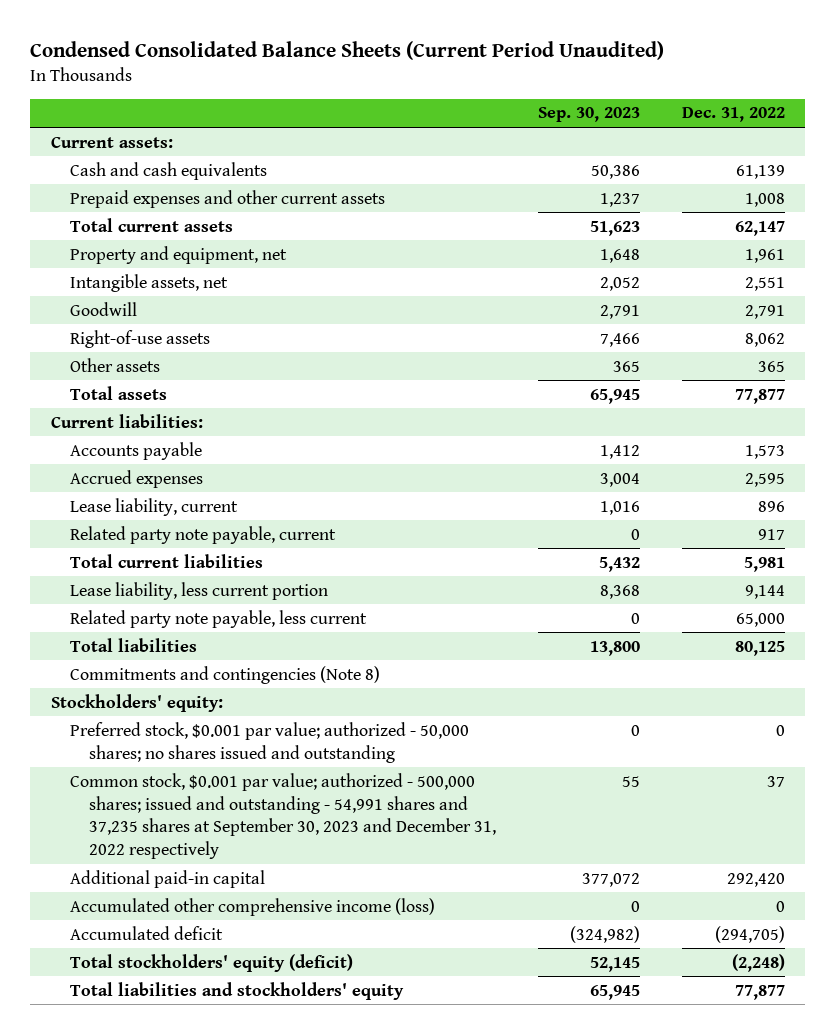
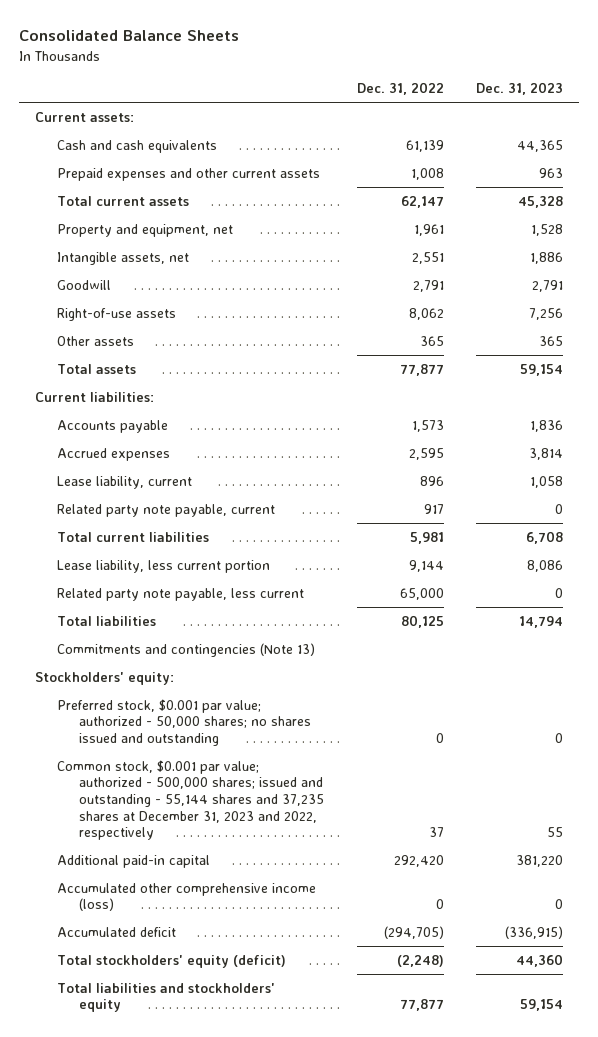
- Condensed Consolidated Balance Sheets (Current Period Unaudited)
+ Consolidated Balance Sheets
- | Sep. 30, 2023 | Dec. 31, 2022
+ | Dec. 31, 2022 | Dec. 31, 2023
- Commitments and contingencies (Note 8)
+ Commitments and contingencies (Note 13)
- Common stock, $0.001 par value; authorized - 500,000 shares; issued and outstanding - 54,991 shares and 37,235 shares at September 30, 2023 and December 31, 2022 respectively | 55 | 37
+ Common stock, $0.001 par value; authorized - 500,000 shares; issued and outstanding - 55,144 shares and 37,235 shares at December 31, 2023 and 2022, respectively | 37 | 55

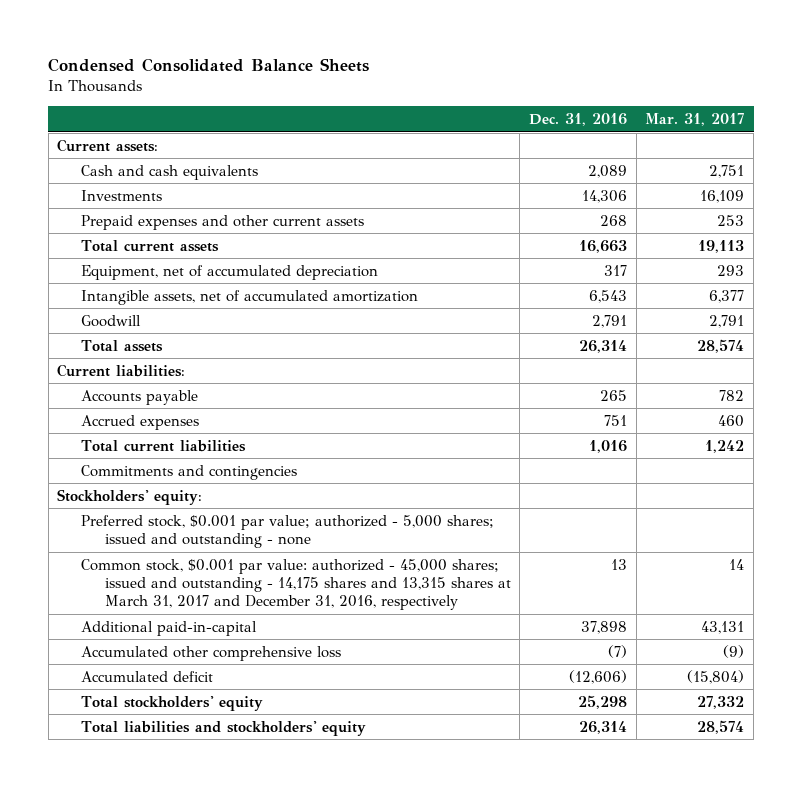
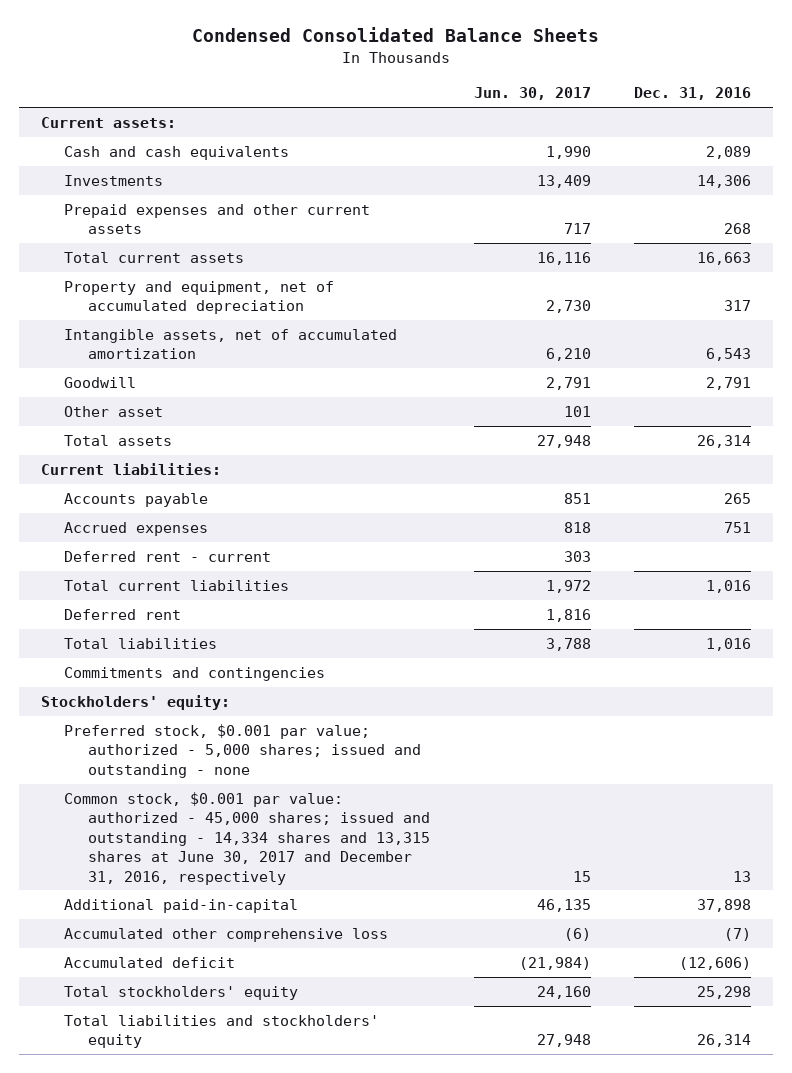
- | Dec. 31, 2016 | Mar. 31, 2017
+ | Jun. 30, 2017 | Dec. 31, 2016
- Equipment, net of accumulated depreciation | 317 | 293
+ Property and equipment, net of accumulated depreciation | 2,730 | 317
+ Other asset | 101 |
+ Deferred rent - current | 303 |
+ Deferred rent | 1,816 |
+ Total liabilities | 3,788 | 1,016
- Common stock, $0.001 par value: authorized - 45,000 shares; issued and outstanding - 14,175 shares and 13,315 shares at March 31, 2017 and December 31, 2016, respectively | 13 | 14
+ Common stock, $0.001 par value: authorized - 45,000 shares; issued and outstanding - 14,334 shares and 13,315 shares at June 30, 2017 and December 31, 2016, respectively | 15 | 13

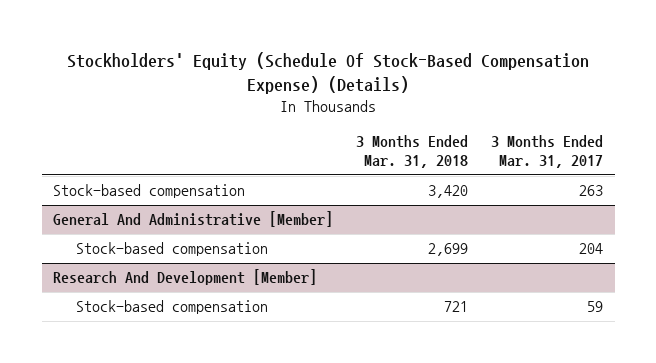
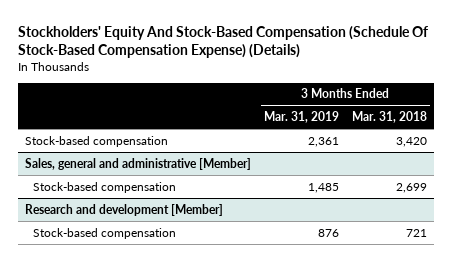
- Stockholders' Equity (Schedule Of Stock-Based Compensation Expense) (Details)
+ Stockholders' Equity And Stock-Based Compensation (Schedule Of Stock-Based Compensation Expense) (Details)
- | 3 Months Ended Mar. 31, 2018 | 3 Months Ended Mar. 31, 2017
+ | 3 Months Ended Mar. 31, 2019 | 3 Months Ended Mar. 31, 2018
- General And Administrative [Member]
+ Sales, general and administrative [Member]
- Research And Development [Member]
+ Research and development [Member]

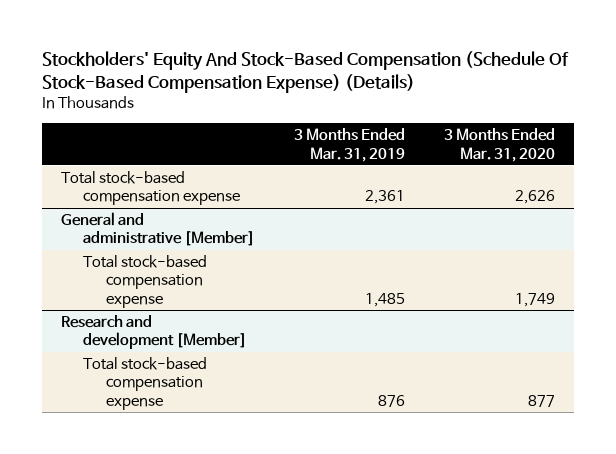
- | 3 Months Ended Mar. 31, 2019 | 3 Months Ended Mar. 31, 2018
+ | 3 Months Ended Mar. 31, 2019 | 3 Months Ended Mar. 31, 2020
- Stock-based compensation | 2,361 | 3,420
- Sales, general and administrative [Member]
- Stock-based compensation | 1,485 | 2,699
+ Total stock-based compensation expense | 2,361 | 2,626
+ General and administrative [Member]
+ Total stock-based compensation expense | 1,485 | 1,749
@ Research and development [Member]
- Stock-based compensation | 876 | 721
+ Total stock-based compensation expense | 876 | 877

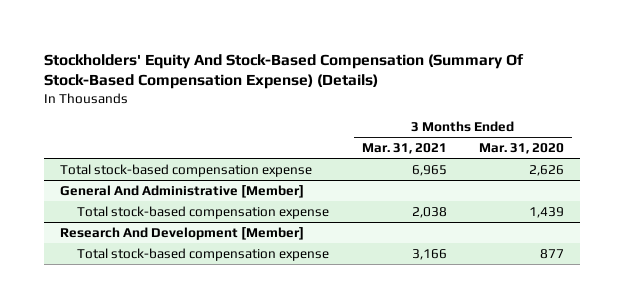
- Stockholders' Equity And Stock-Based Compensation (Schedule Of Stock-Based Compensation Expense) (Details)
+ Stockholders' Equity And Stock-Based Compensation (Summary Of Stock-Based Compensation Expense) (Details)
- | 3 Months Ended Mar. 31, 2019 | 3 Months Ended Mar. 31, 2020
+ | 3 Months Ended Mar. 31, 2021 | 3 Months Ended Mar. 31, 2020
- General and administrative [Member]
- Total stock-based compensation expense | 1,485 | 1,749
- Research and development [Member]
+ General And Administrative [Member]
+ Total stock-based compensation expense | 2,038 | 1,439
+ Research And Development [Member]

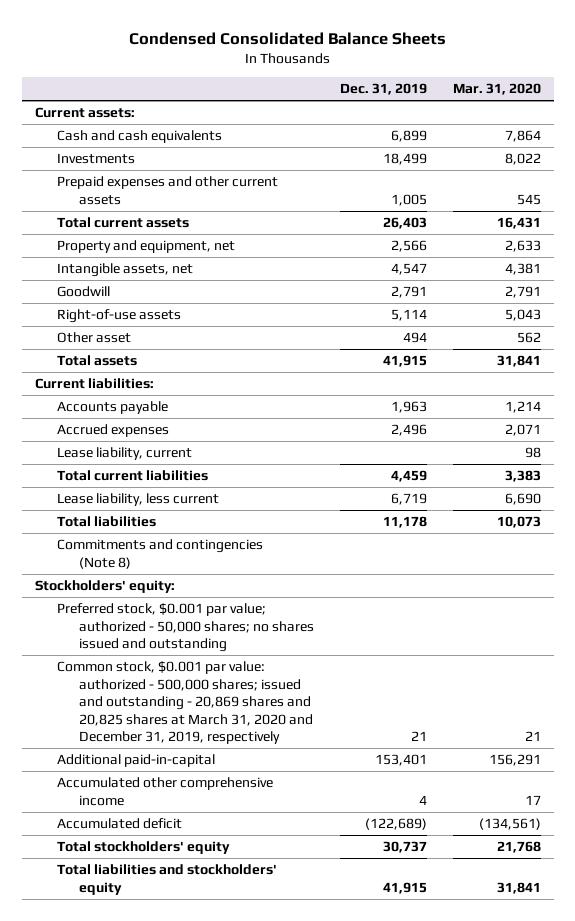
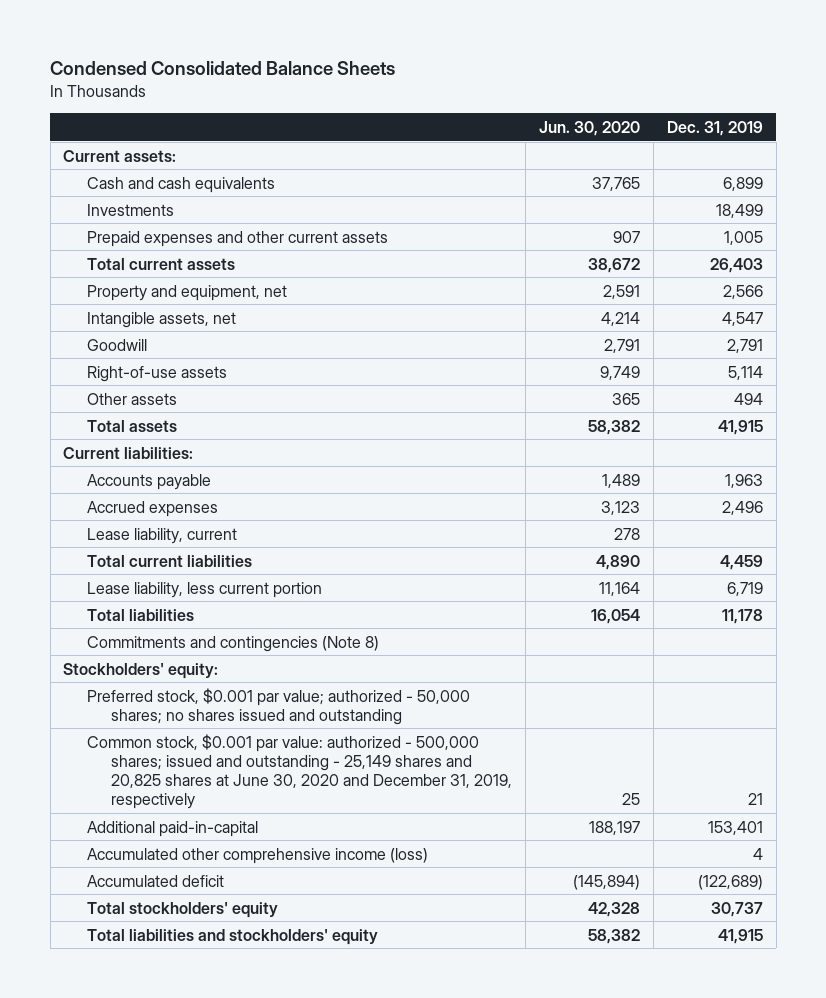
- | Dec. 31, 2019 | Mar. 31, 2020
+ | Jun. 30, 2020 | Dec. 31, 2019
- Other asset | 494 | 562
+ Other assets | 365 | 494
- Lease liability, less current | 6,719 | 6,690
+ Lease liability, less current portion | 11,164 | 6,719
- Common stock, $0.001 par value: authorized - 500,000 shares; issued and outstanding - 20,869 shares and 20,825 shares at March 31, 2020 and December 31, 2019, respectively | 21 | 21
+ Common stock, $0.001 par value: authorized - 500,000 shares; issued and outstanding - 25,149 shares and 20,825 shares at June 30, 2020 and December 31, 2019, respectively | 25 | 21
- Accumulated other comprehensive income | 4 | 17
+ Accumulated other comprehensive income (loss) | | 4

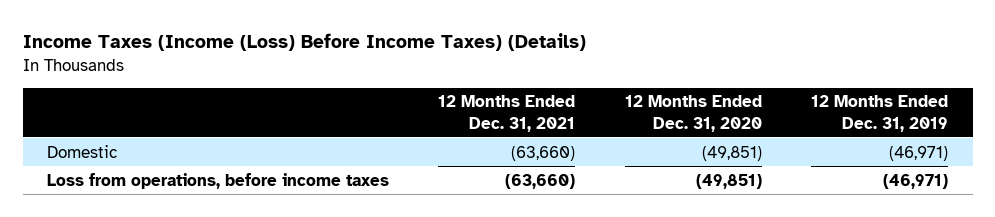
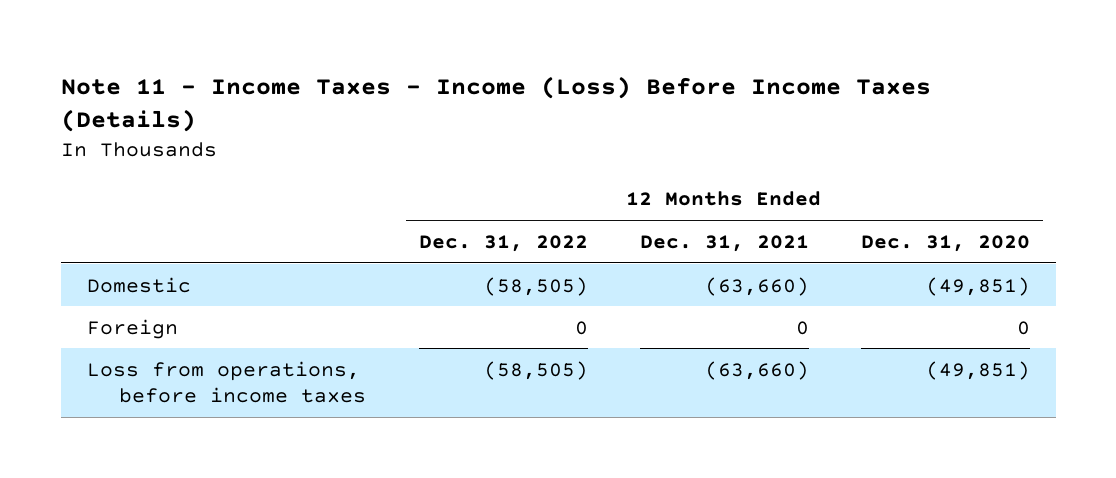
- Income Taxes (Income (Loss) Before Income Taxes) (Details)
+ Note 11 - Income Taxes - Income (Loss) Before Income Taxes (Details)
- | 12 Months Ended Dec. 31, 2021 | 12 Months Ended Dec. 31, 2020 | 12 Months Ended Dec. 31, 2019
+ | 12 Months Ended Dec. 31, 2022 | 12 Months Ended Dec. 31, 2021 | 12 Months Ended Dec. 31, 2020
+ Foreign | 0 | 0 | 0

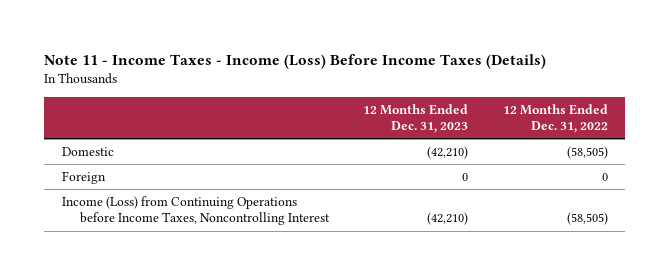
- | 12 Months Ended Dec. 31, 2022 | 12 Months Ended Dec. 31, 2021 | 12 Months Ended Dec. 31, 2020
+ | 12 Months Ended Dec. 31, 2023 | 12 Months Ended Dec. 31, 2022
- Loss from operations, before income taxes | (58,505) | (63,660) | (49,851)
+ Income (Loss) from Continuing Operations before Income Taxes, Noncontrolling Interest | (42,210) | (58,505)

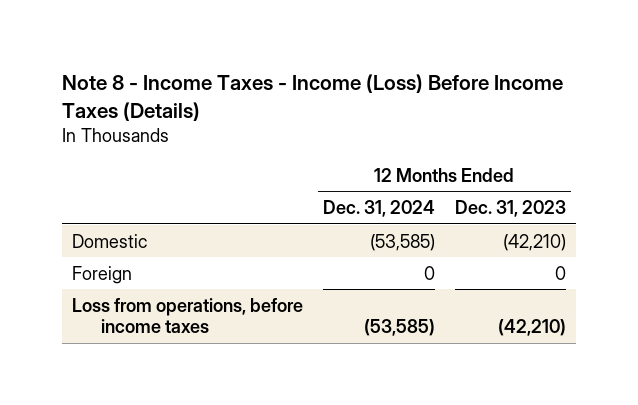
- Note 11 - Income Taxes - Income (Loss) Before Income Taxes (Details)
+ Note 8 - Income Taxes - Income (Loss) Before Income Taxes (Details)
- | 12 Months Ended Dec. 31, 2023 | 12 Months Ended Dec. 31, 2022
+ | 12 Months Ended Dec. 31, 2024 | 12 Months Ended Dec. 31, 2023
- Income (Loss) from Continuing Operations before Income Taxes, Noncontrolling Interest | (42,210) | (58,505)
+ Loss from operations, before income taxes | (53,585) | (42,210)

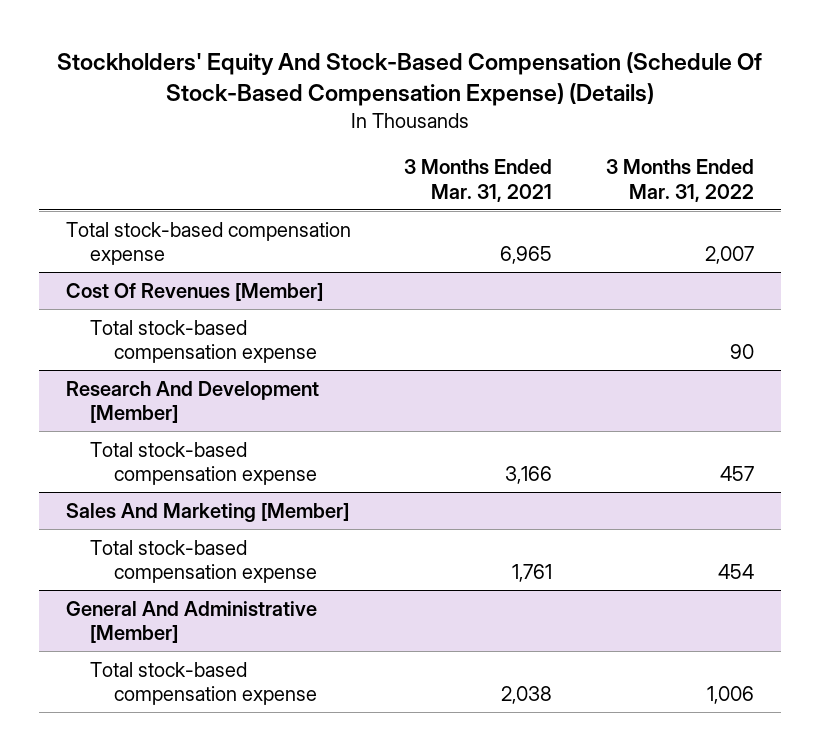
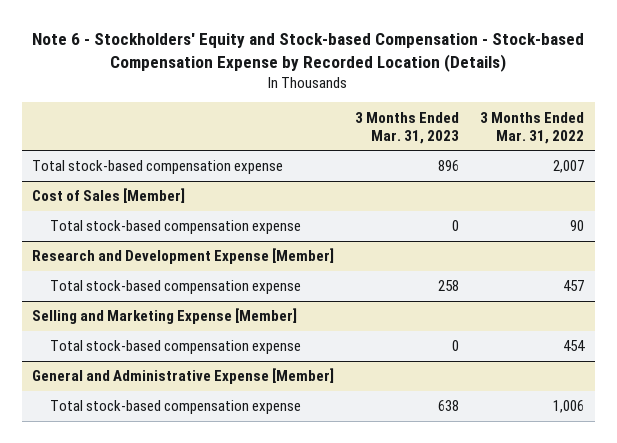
- Stockholders' Equity And Stock-Based Compensation (Schedule Of Stock-Based Compensation Expense) (Details)
+ Note 6 - Stockholders' Equity and Stock-based Compensation - Stock-based Compensation Expense by Recorded Location (Details)
- | 3 Months Ended Mar. 31, 2021 | 3 Months Ended Mar. 31, 2022
+ | 3 Months Ended Mar. 31, 2023 | 3 Months Ended Mar. 31, 2022
- Cost Of Revenues [Member]
+ Cost of Sales [Member]
- Research And Development [Member]
+ Research and Development Expense [Member]
- Sales And Marketing [Member]
+ Selling and Marketing Expense [Member]
- General And Administrative [Member]
+ General and Administrative Expense [Member]

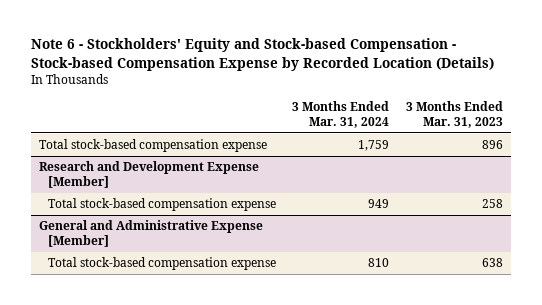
- | 3 Months Ended Mar. 31, 2023 | 3 Months Ended Mar. 31, 2022
+ | 3 Months Ended Mar. 31, 2024 | 3 Months Ended Mar. 31, 2023
- Cost of Sales [Member]
- Total stock-based compensation expense | 0 | 90
- Selling and Marketing Expense [Member]
- Total stock-based compensation expense | 0 | 454

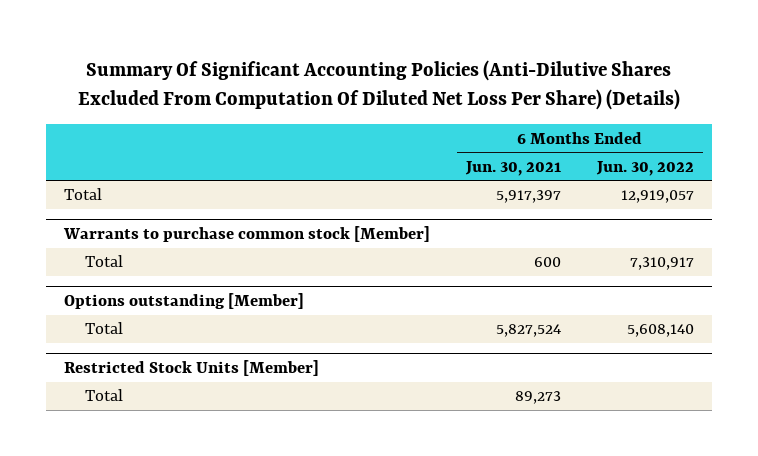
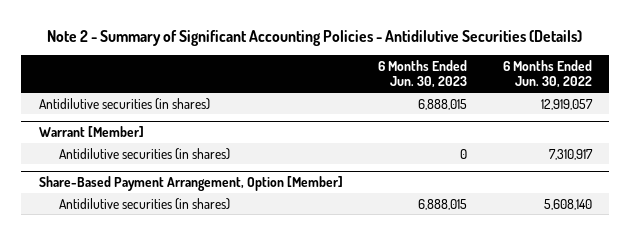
- Summary Of Significant Accounting Policies (Anti-Dilutive Shares Excluded From Computation Of Diluted Net Loss Per Share) (Details)
+ Note 2 - Summary of Significant Accounting Policies - Antidilutive Securities (Details)
- | 6 Months Ended Jun. 30, 2021 | 6 Months Ended Jun. 30, 2022
+ | 6 Months Ended Jun. 30, 2023 | 6 Months Ended Jun. 30, 2022
- Total | 5,917,397 | 12,919,057
- Warrants to purchase common stock [Member]
- Total | 600 | 7,310,917
- Options outstanding [Member]
- Total | 5,827,524 | 5,608,140
- Restricted Stock Units [Member]
- Total | 89,273 |
+ Antidilutive securities (in shares) | 6,888,015 | 12,919,057
+ Warrant [Member]
+ Antidilutive securities (in shares) | 0 | 7,310,917
+ Share-Based Payment Arrangement, Option [Member]
+ Antidilutive securities (in shares) | 6,888,015 | 5,608,140

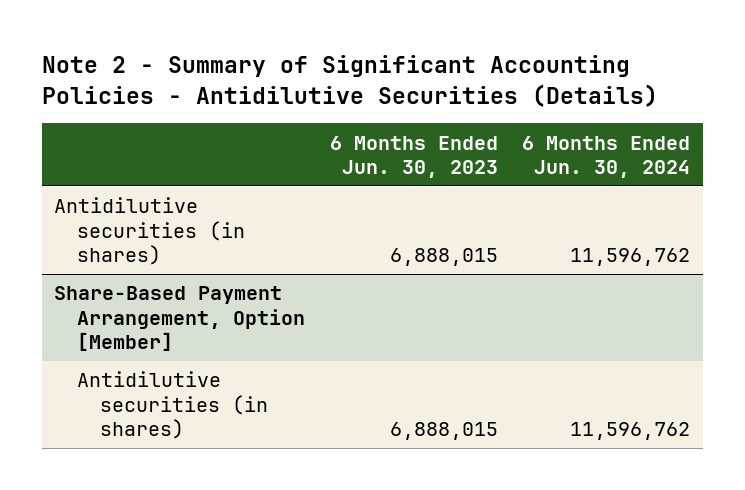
- | 6 Months Ended Jun. 30, 2023 | 6 Months Ended Jun. 30, 2022
+ | 6 Months Ended Jun. 30, 2023 | 6 Months Ended Jun. 30, 2024
- Warrant [Member]
- Antidilutive securities (in shares) | 0 | 7,310,917

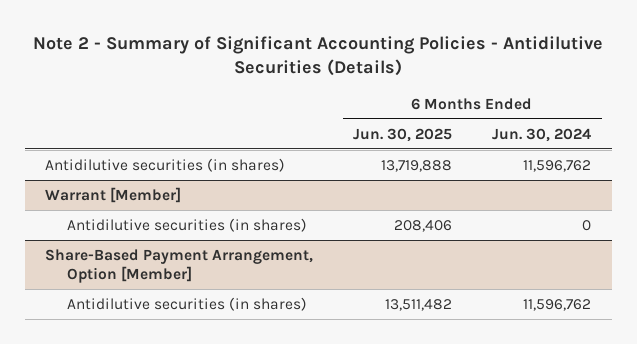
- | 6 Months Ended Jun. 30, 2023 | 6 Months Ended Jun. 30, 2024
+ | 6 Months Ended Jun. 30, 2025 | 6 Months Ended Jun. 30, 2024
+ Warrant [Member]
+ Antidilutive securities (in shares) | 208,406 | 0

